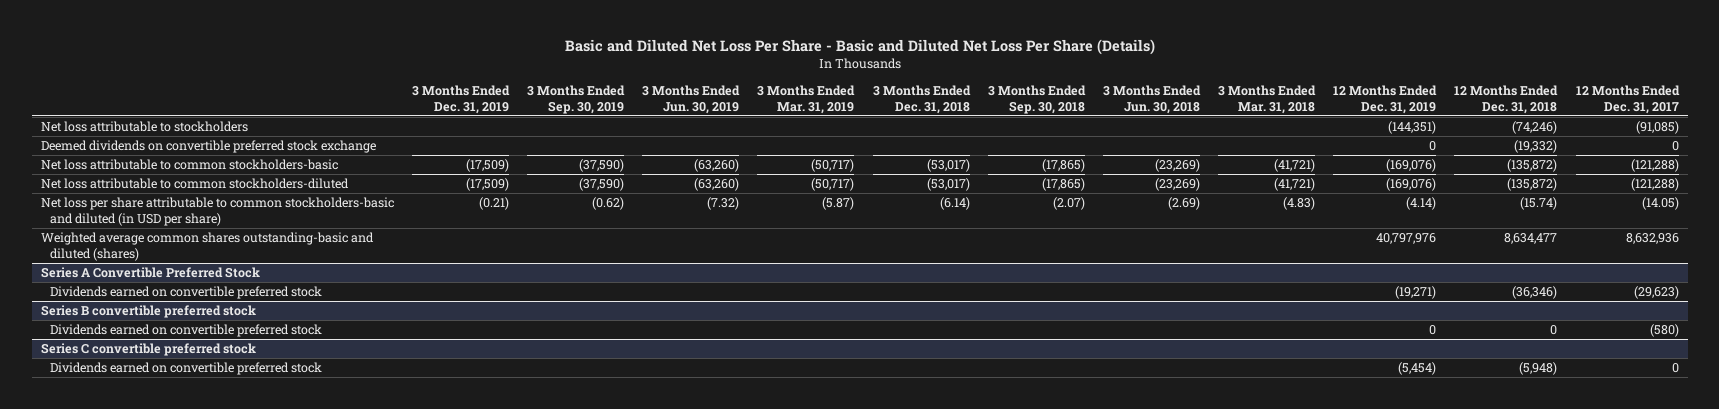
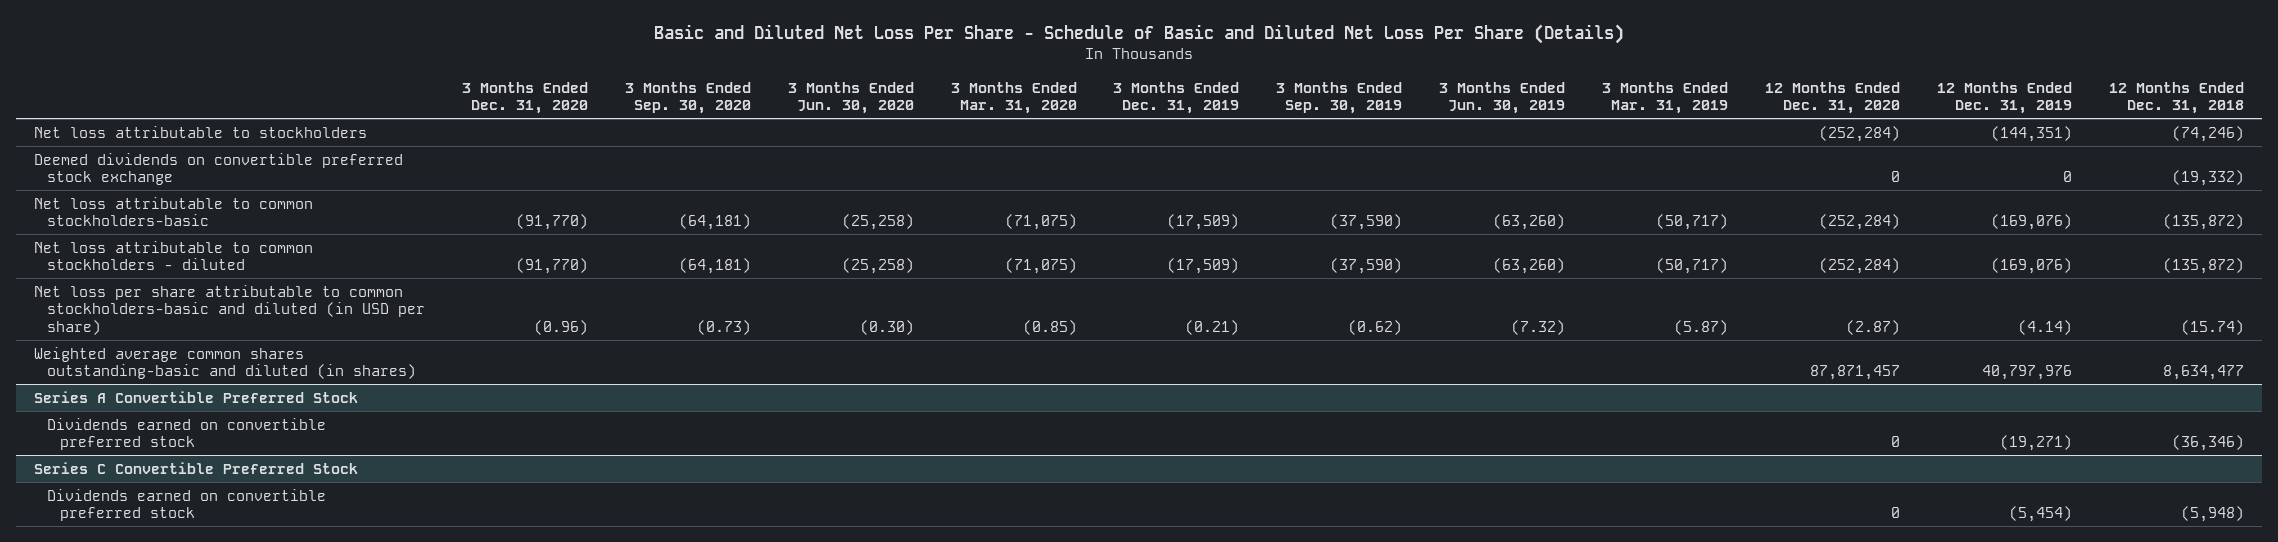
- Basic and Diluted Net Loss Per Share - Basic and Diluted Net Loss Per Share (Details)
+ Basic and Diluted Net Loss Per Share - Schedule of Basic and Diluted Net Loss Per Share (Details)
- | 3 Months Ended Dec. 31, 2019 | 3 Months Ended Sep. 30, 2019 | 3 Months Ended Jun. 30, 2019 | 3 Months Ended Mar. 31, 2019 | 3 Months Ended Dec. 31, 2018 | 3 Months Ended Sep. 30, 2018 | 3 Months Ended Jun. 30, 2018 | 3 Months Ended Mar. 31, 2018 | 12 Months Ended Dec. 31, 2019 | 12 Months Ended Dec. 31, 2018 | 12 Months Ended Dec. 31, 2017
+ | 3 Months Ended Dec. 31, 2020 | 3 Months Ended Sep. 30, 2020 | 3 Months Ended Jun. 30, 2020 | 3 Months Ended Mar. 31, 2020 | 3 Months Ended Dec. 31, 2019 | 3 Months Ended Sep. 30, 2019 | 3 Months Ended Jun. 30, 2019 | 3 Months Ended Mar. 31, 2019 | 12 Months Ended Dec. 31, 2020 | 12 Months Ended Dec. 31, 2019 | 12 Months Ended Dec. 31, 2018
- Net loss attributable to common stockholders-diluted | (17,509) | (37,590) | (63,260) | (50,717) | (53,017) | (17,865) | (23,269) | (41,721) | (169,076) | (135,872) | (121,288)
+ Net loss attributable to common stockholders - diluted | (91,770) | (64,181) | (25,258) | (71,075) | (17,509) | (37,590) | (63,260) | (50,717) | (252,284) | (169,076) | (135,872)
- Weighted average common shares outstanding-basic and diluted (shares) | | | | | | | | | 40,797,976 | 8,634,477 | 8,632,936
+ Weighted average common shares outstanding-basic and diluted (in shares) | | | | | | | | | 87,871,457 | 40,797,976 | 8,634,477
- Series B convertible preferred stock
- Dividends earned on convertible preferred stock | | | | | | | | | 0 | 0 | (580)
- Series C convertible preferred stock
+ Series C Convertible Preferred Stock

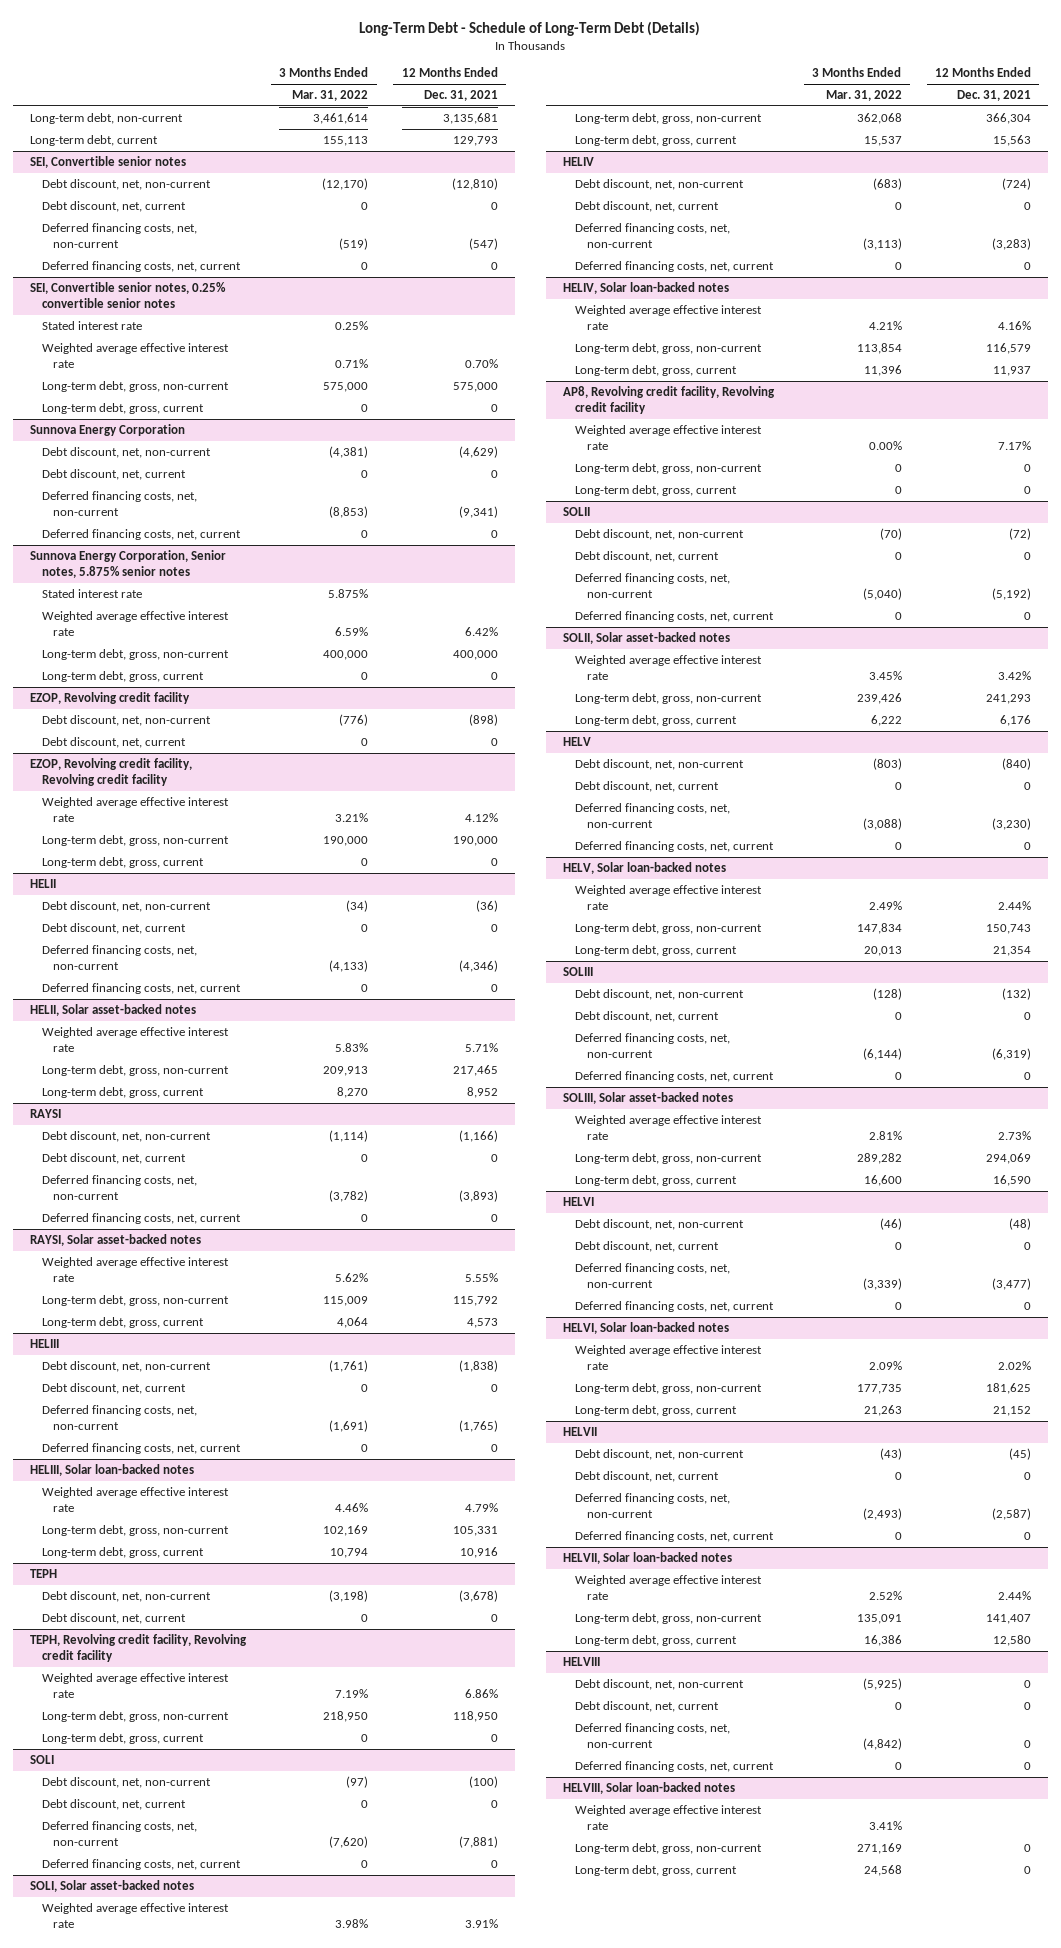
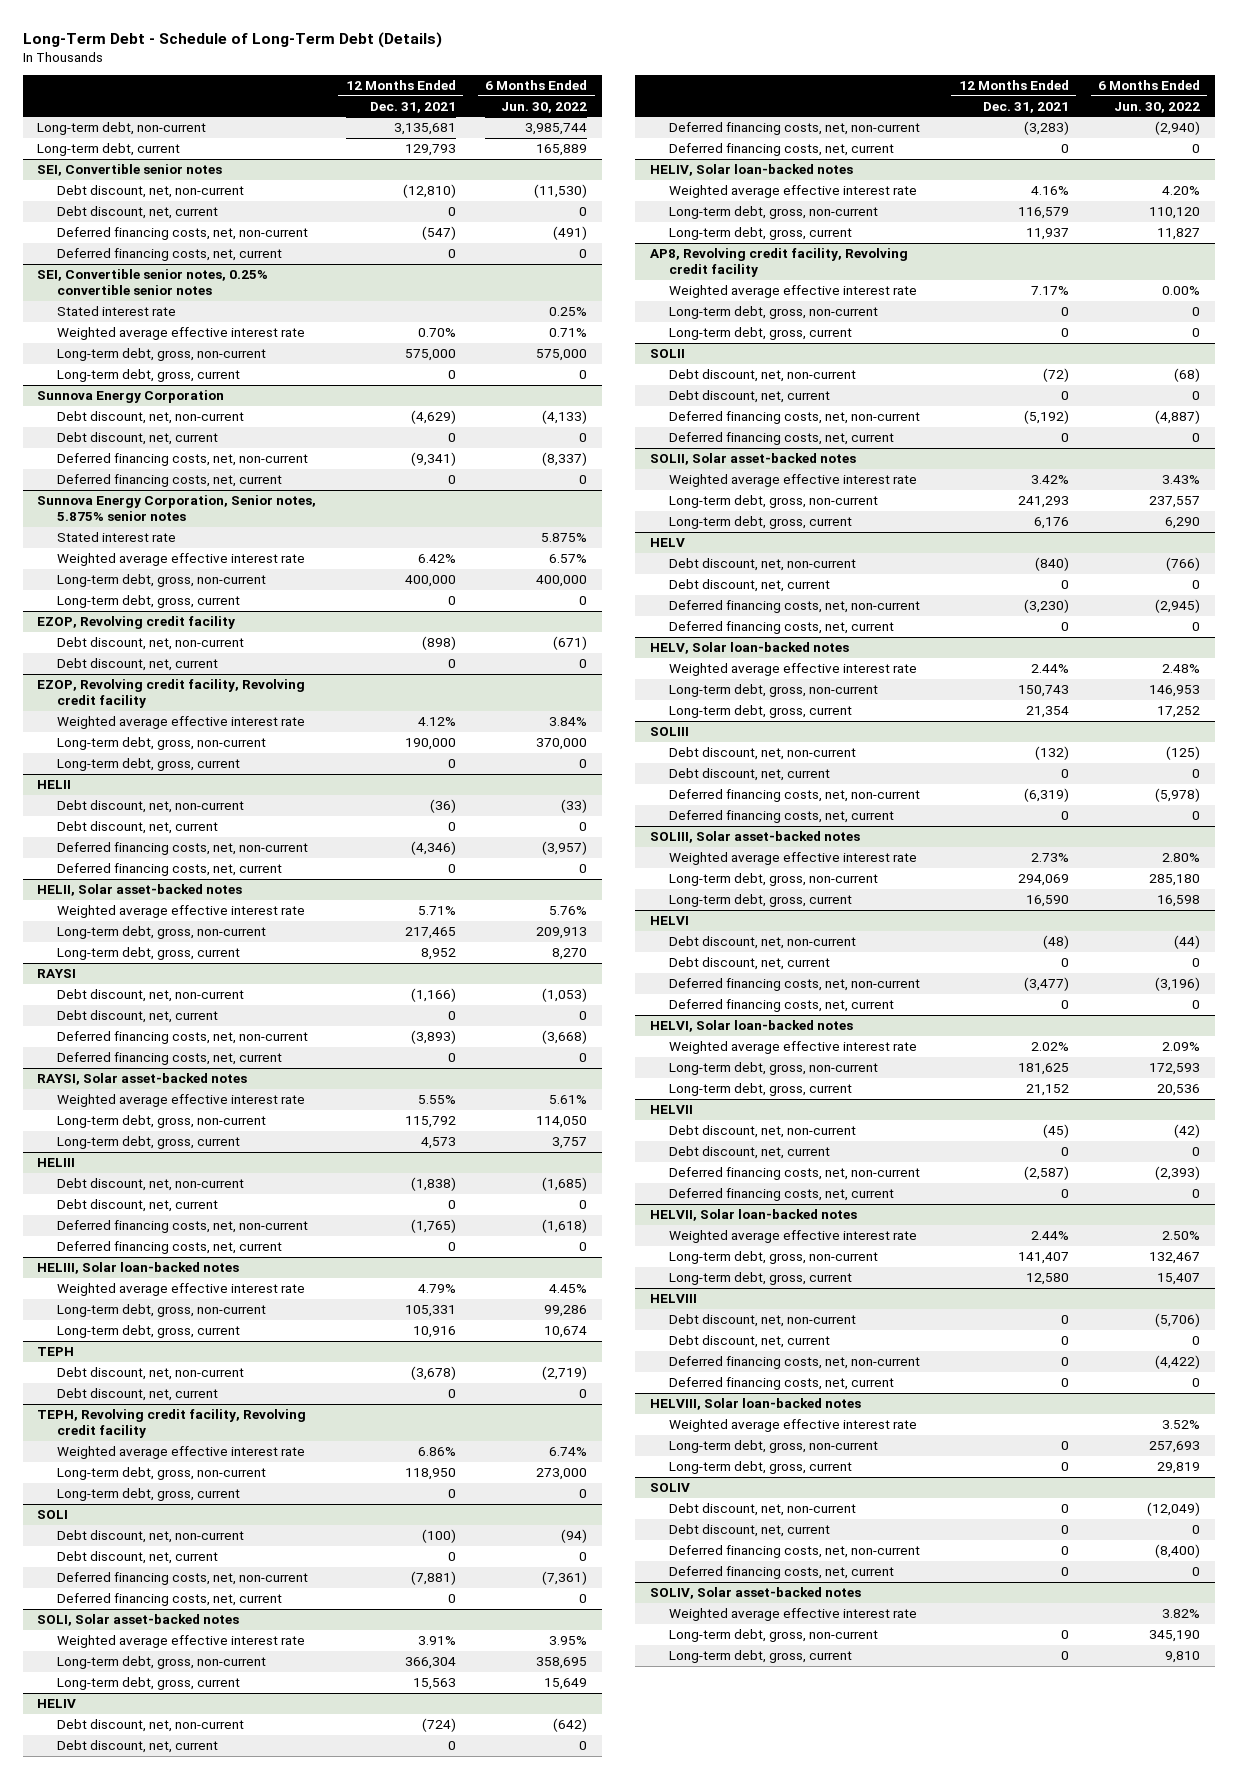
- | 3 Months Ended Mar. 31, 2022 | 12 Months Ended Dec. 31, 2021
+ | 12 Months Ended Dec. 31, 2021 | 6 Months Ended Jun. 30, 2022
+ SOLIV
+ Debt discount, net, non-current | 0 | (12,049)
+ Debt discount, net, current | 0 | 0
+ Deferred financing costs, net, non-current | 0 | (8,400)
+ Deferred financing costs, net, current | 0 | 0
+ SOLIV, Solar asset-backed notes
+ Weighted average effective interest rate | | 3.82%
+ Long-term debt, gross, non-current | 0 | 345,190
+ Long-term debt, gross, current | 0 | 9,810

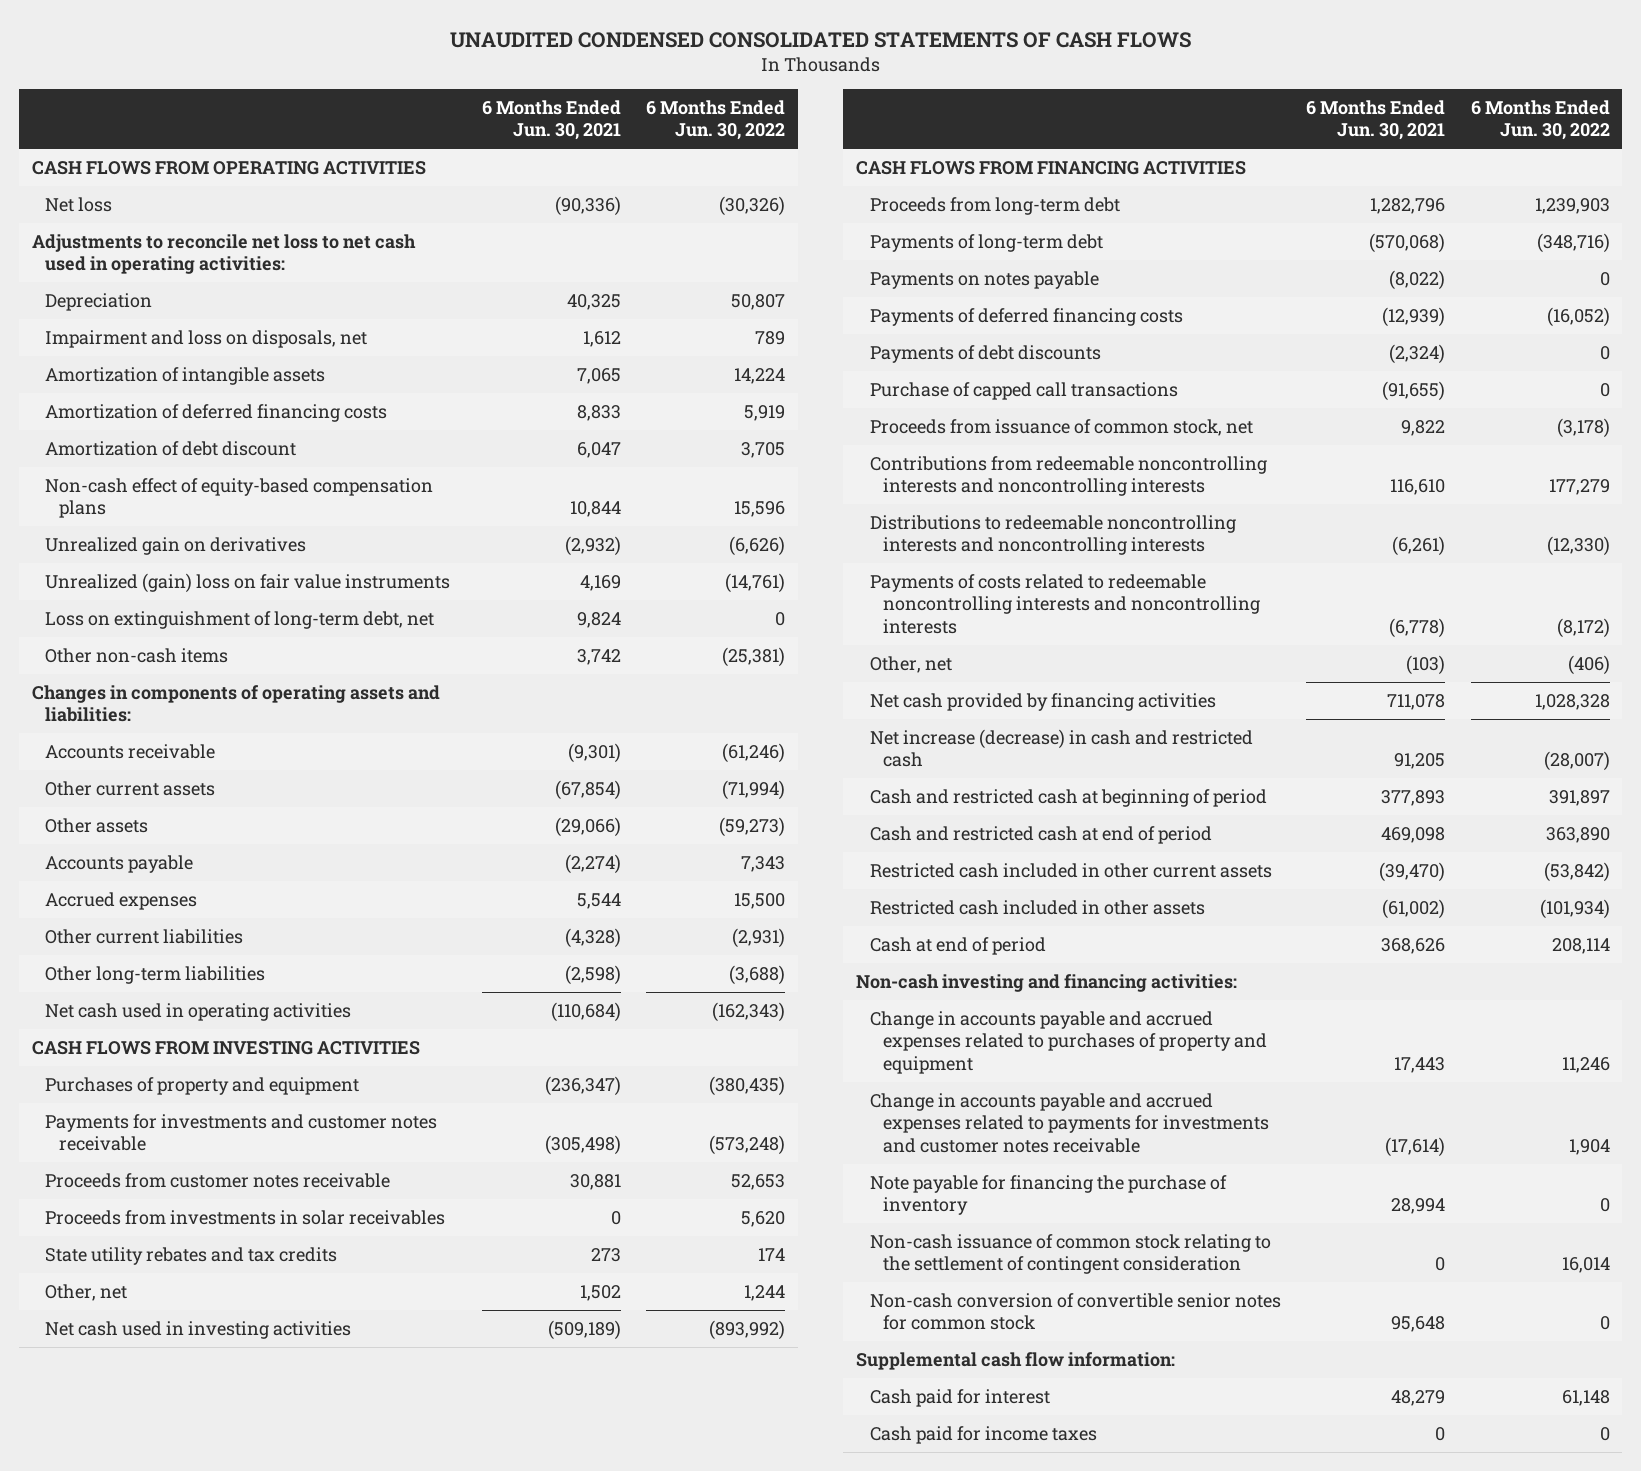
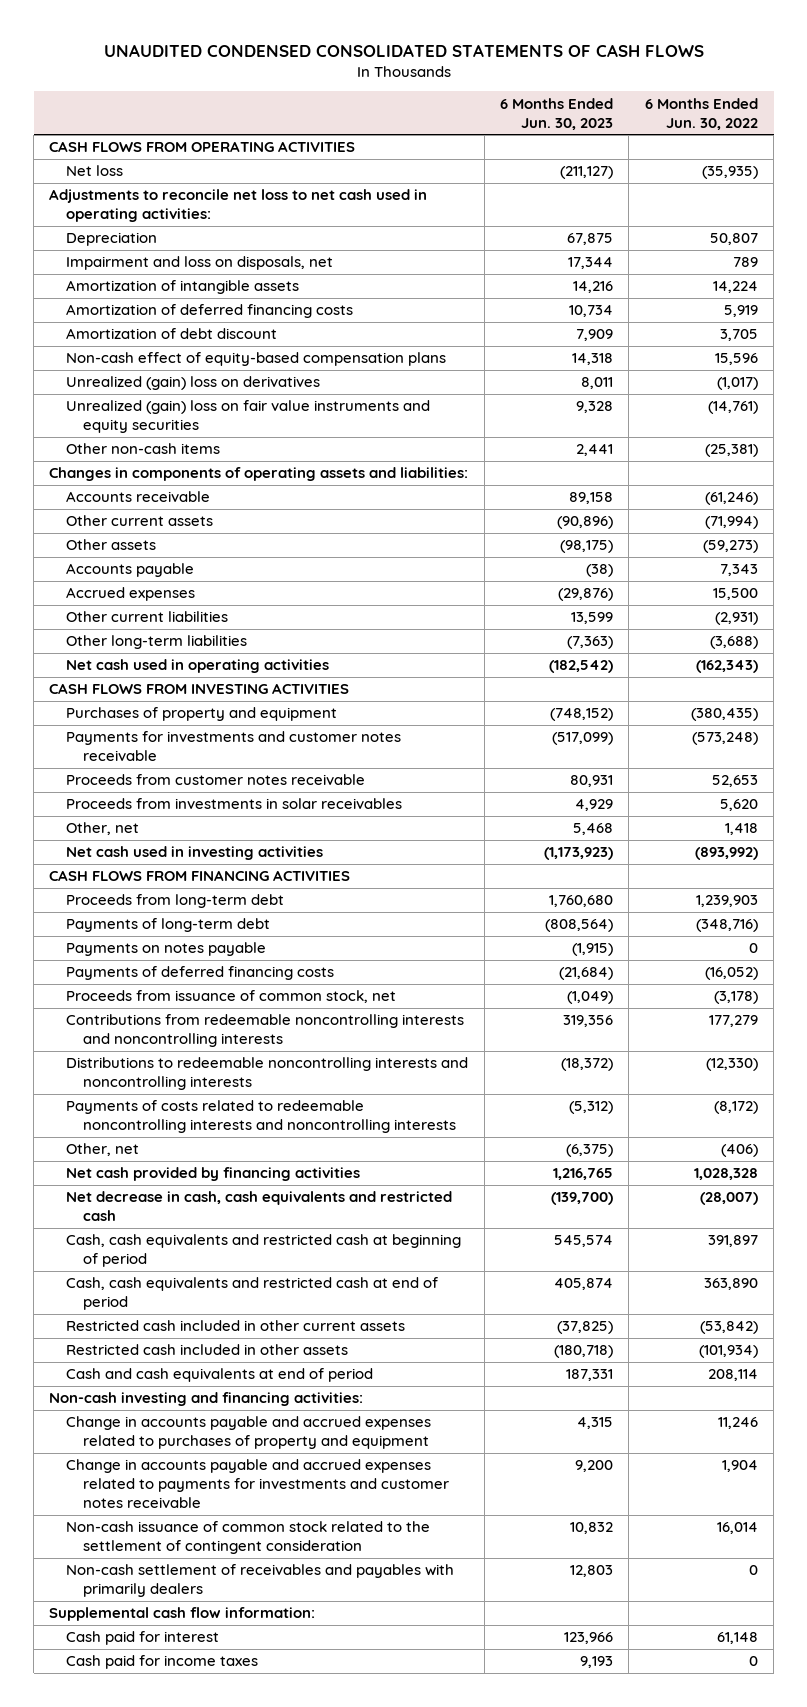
- | 6 Months Ended Jun. 30, 2021 | 6 Months Ended Jun. 30, 2022
+ | 6 Months Ended Jun. 30, 2023 | 6 Months Ended Jun. 30, 2022
- Net loss | (90,336) | (30,326)
+ Net loss | (211,127) | (35,935)
- Unrealized gain on derivatives | (2,932) | (6,626)
- Unrealized (gain) loss on fair value instruments | 4,169 | (14,761)
- Loss on extinguishment of long-term debt, net | 9,824 | 0
+ Unrealized (gain) loss on derivatives | 8,011 | (1,017)
+ Unrealized (gain) loss on fair value instruments and equity securities | 9,328 | (14,761)
- State utility rebates and tax credits | 273 | 174
- Other, net | 1,502 | 1,244
+ Other, net | 5,468 | 1,418
- Payments of debt discounts | (2,324) | 0
- Purchase of capped call transactions | (91,655) | 0
- Net increase (decrease) in cash and restricted cash | 91,205 | (28,007)
- Cash and restricted cash at beginning of period | 377,893 | 391,897
- Cash and restricted cash at end of period | 469,098 | 363,890
+ Net decrease in cash, cash equivalents and restricted cash | (139,700) | (28,007)
+ Cash, cash equivalents and restricted cash at beginning of period | 545,574 | 391,897
+ Cash, cash equivalents and restricted cash at end of period | 405,874 | 363,890
- Cash at end of period | 368,626 | 208,114
+ Cash and cash equivalents at end of period | 187,331 | 208,114
- Note payable for financing the purchase of inventory | 28,994 | 0
- Non-cash issuance of common stock relating to the settlement of contingent consideration | 0 | 16,014
- Non-cash conversion of convertible senior notes for common stock | 95,648 | 0
+ Non-cash issuance of common stock related to the settlement of contingent consideration | 10,832 | 16,014
+ Non-cash settlement of receivables and payables with primarily dealers | 12,803 | 0

